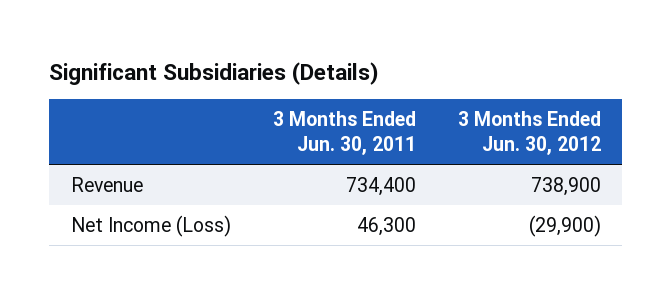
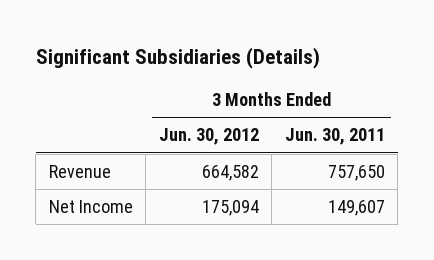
- | 3 Months Ended Jun. 30, 2011 | 3 Months Ended Jun. 30, 2012
+ | 3 Months Ended Jun. 30, 2012 | 3 Months Ended Jun. 30, 2011
- Revenue | 734,400 | 738,900
- Net Income (Loss) | 46,300 | (29,900)
+ Revenue | 664,582 | 757,650
+ Net Income | 175,094 | 149,607

